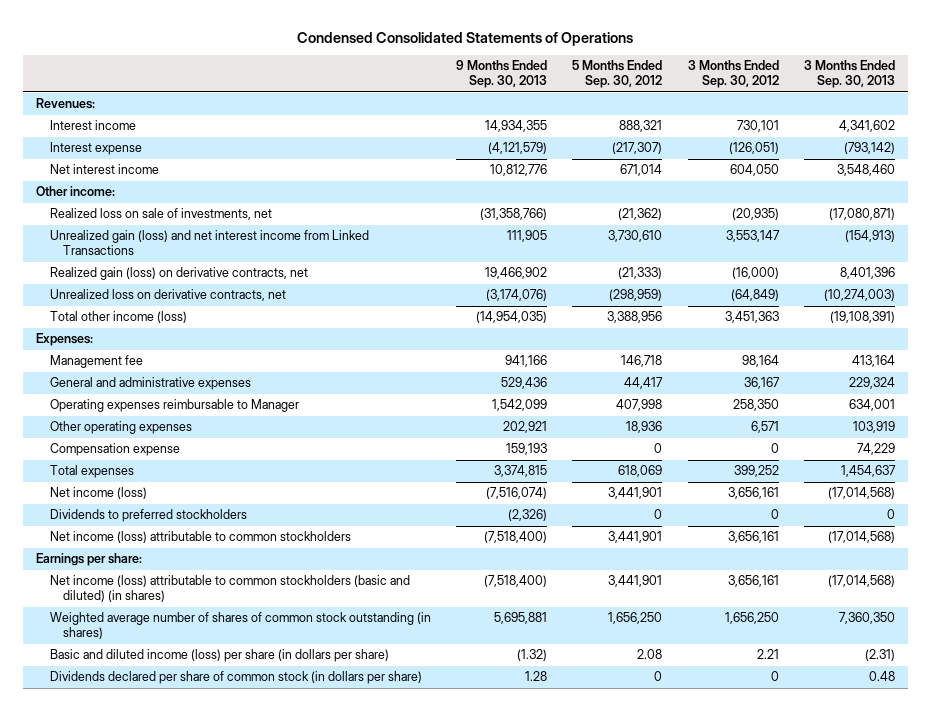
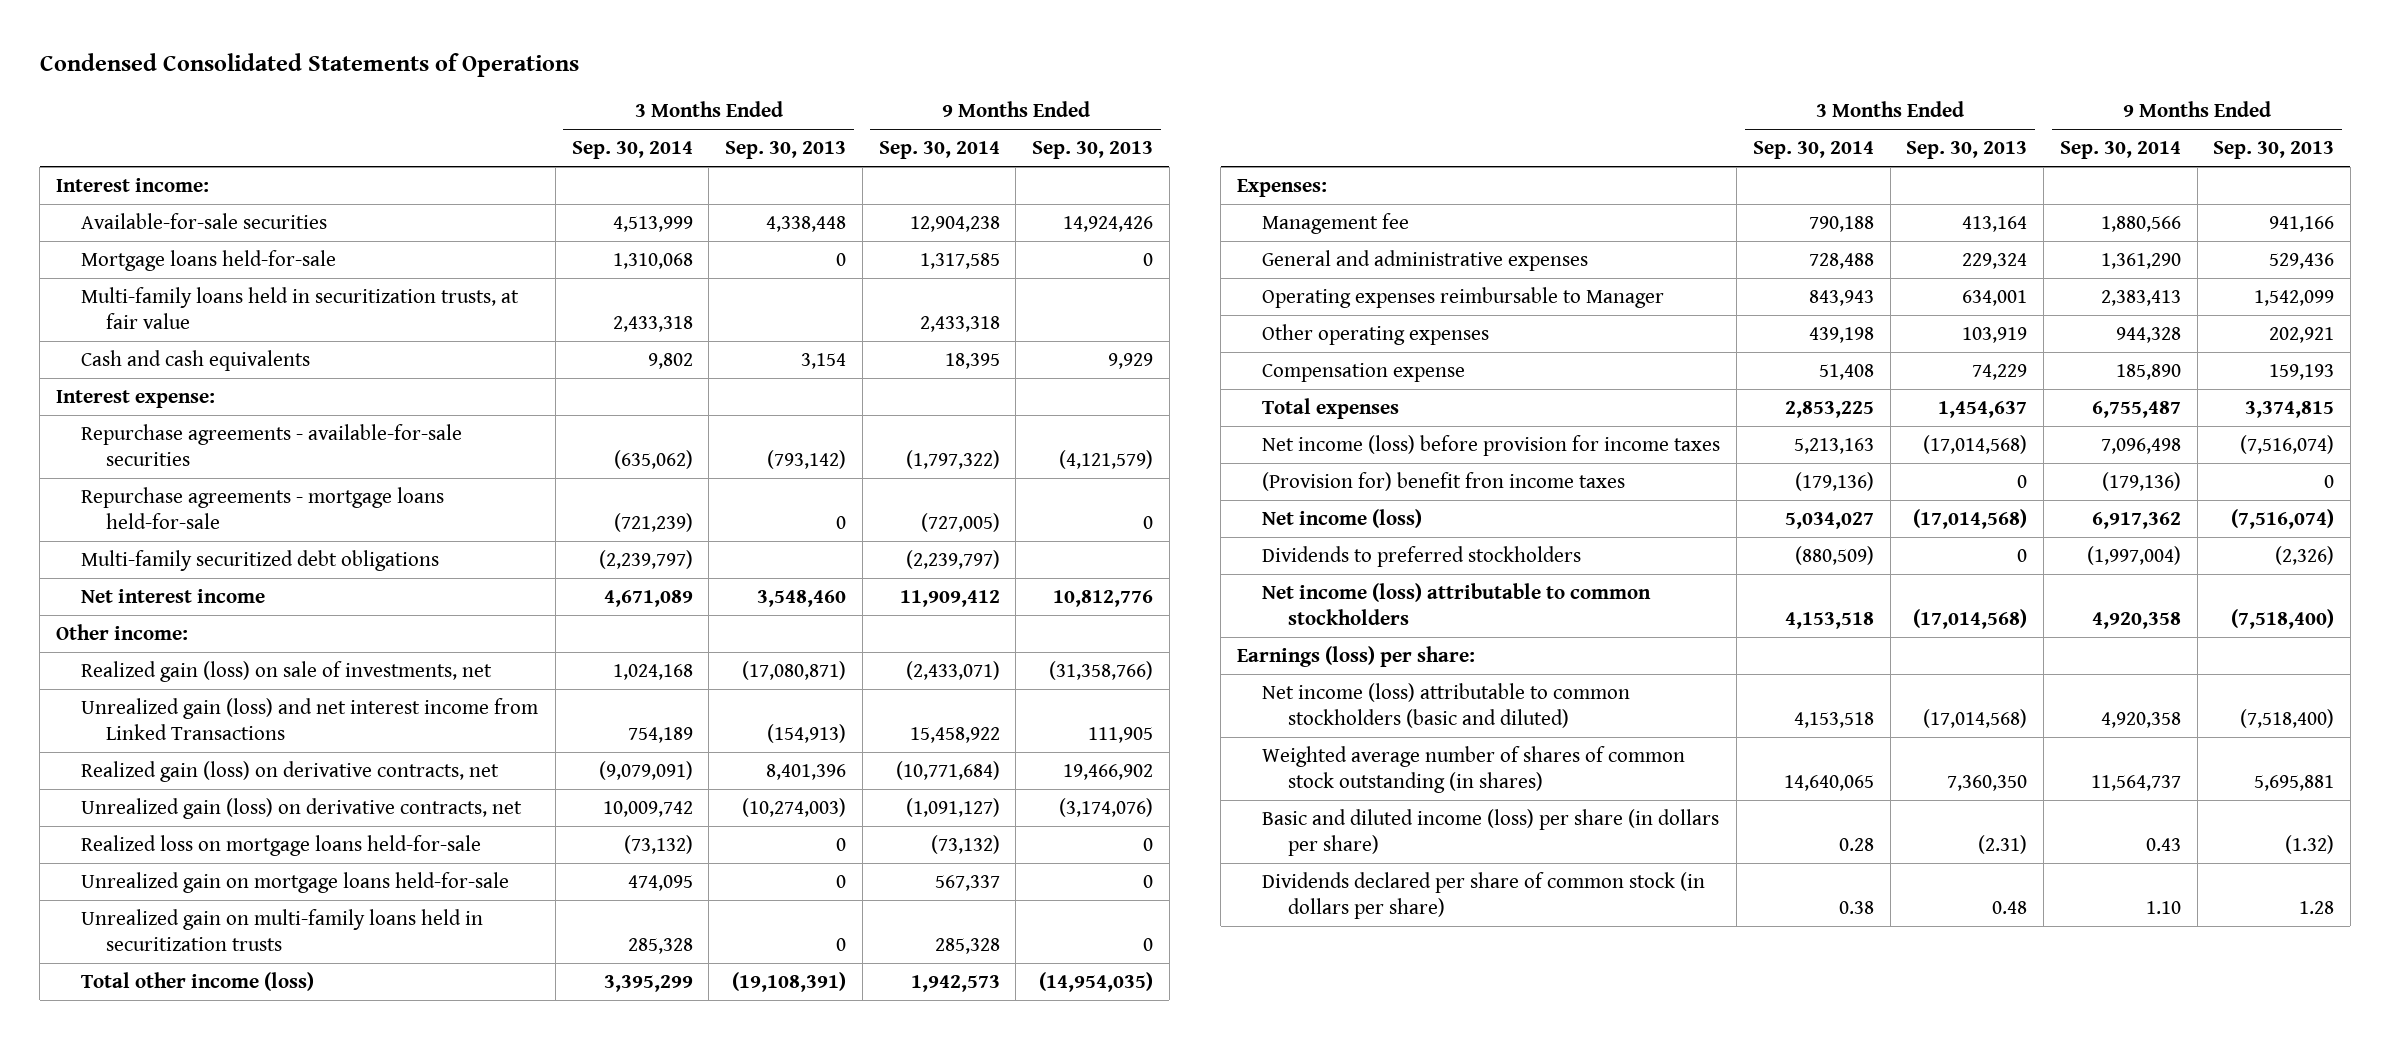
- | 9 Months Ended Sep. 30, 2013 | 5 Months Ended Sep. 30, 2012 | 3 Months Ended Sep. 30, 2012 | 3 Months Ended Sep. 30, 2013
+ | 3 Months Ended Sep. 30, 2014 | 3 Months Ended Sep. 30, 2013 | 9 Months Ended Sep. 30, 2014 | 9 Months Ended Sep. 30, 2013
- Revenues:
- Interest income | 14,934,355 | 888,321 | 730,101 | 4,341,602
- Interest expense | (4,121,579) | (217,307) | (126,051) | (793,142)
+ Interest income:
+ Available-for-sale securities | 4,513,999 | 4,338,448 | 12,904,238 | 14,924,426
+ Mortgage loans held-for-sale | 1,310,068 | 0 | 1,317,585 | 0
+ Multi-family loans held in securitization trusts, at fair value | 2,433,318 | | 2,433,318 |
+ Cash and cash equivalents | 9,802 | 3,154 | 18,395 | 9,929
+ Interest expense:
+ Repurchase agreements - available-for-sale securities | (635,062) | (793,142) | (1,797,322) | (4,121,579)
+ Repurchase agreements - mortgage loans held-for-sale | (721,239) | 0 | (727,005) | 0
+ Multi-family securitized debt obligations | (2,239,797) | | (2,239,797) |
- Realized loss on sale of investments, net | (31,358,766) | (21,362) | (20,935) | (17,080,871)
+ Realized gain (loss) on sale of investments, net | 1,024,168 | (17,080,871) | (2,433,071) | (31,358,766)
- Unrealized loss on derivative contracts, net | (3,174,076) | (298,959) | (64,849) | (10,274,003)
+ Unrealized gain (loss) on derivative contracts, net | 10,009,742 | (10,274,003) | (1,091,127) | (3,174,076)
+ Realized loss on mortgage loans held-for-sale | (73,132) | 0 | (73,132) | 0
+ Unrealized gain on mortgage loans held-for-sale | 474,095 | 0 | 567,337 | 0
+ Unrealized gain on multi-family loans held in securitization trusts | 285,328 | 0 | 285,328 | 0
+ Net income (loss) before provision for income taxes | 5,213,163 | (17,014,568) | 7,096,498 | (7,516,074)
+ (Provision for) benefit fron income taxes | (179,136) | 0 | (179,136) | 0
- Earnings per share:
- Net income (loss) attributable to common stockholders (basic and diluted) (in shares) | (7,518,400) | 3,441,901 | 3,656,161 | (17,014,568)
+ Earnings (loss) per share:
+ Net income (loss) attributable to common stockholders (basic and diluted) | 4,153,518 | (17,014,568) | 4,920,358 | (7,518,400)

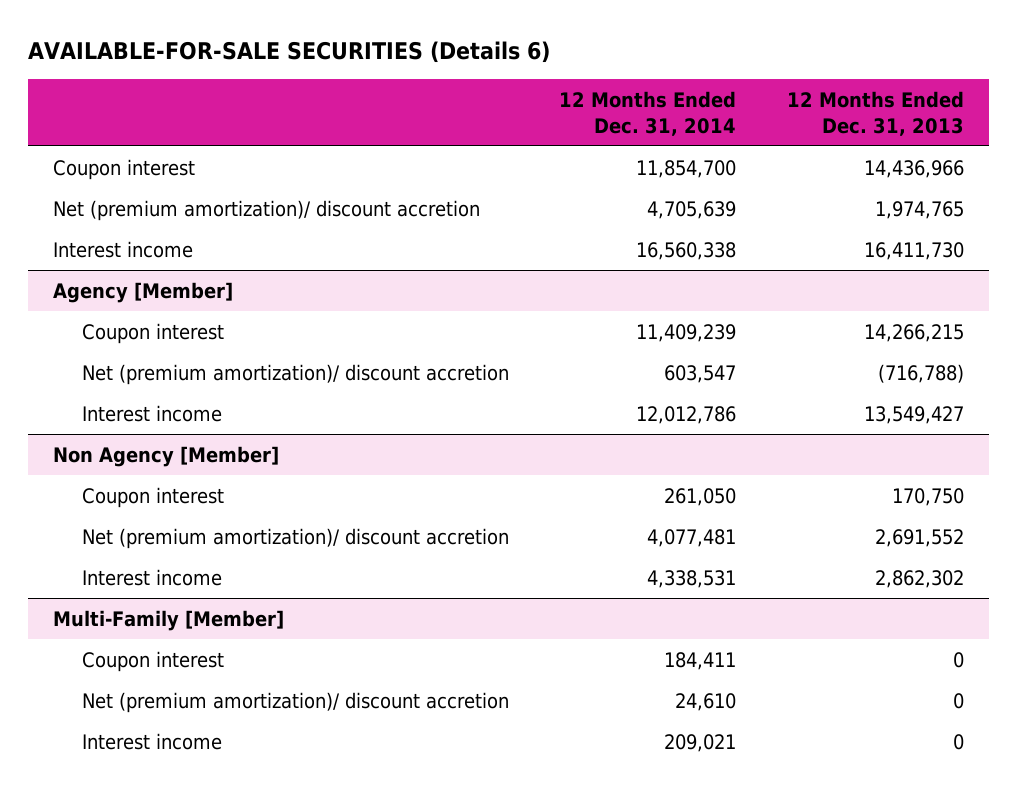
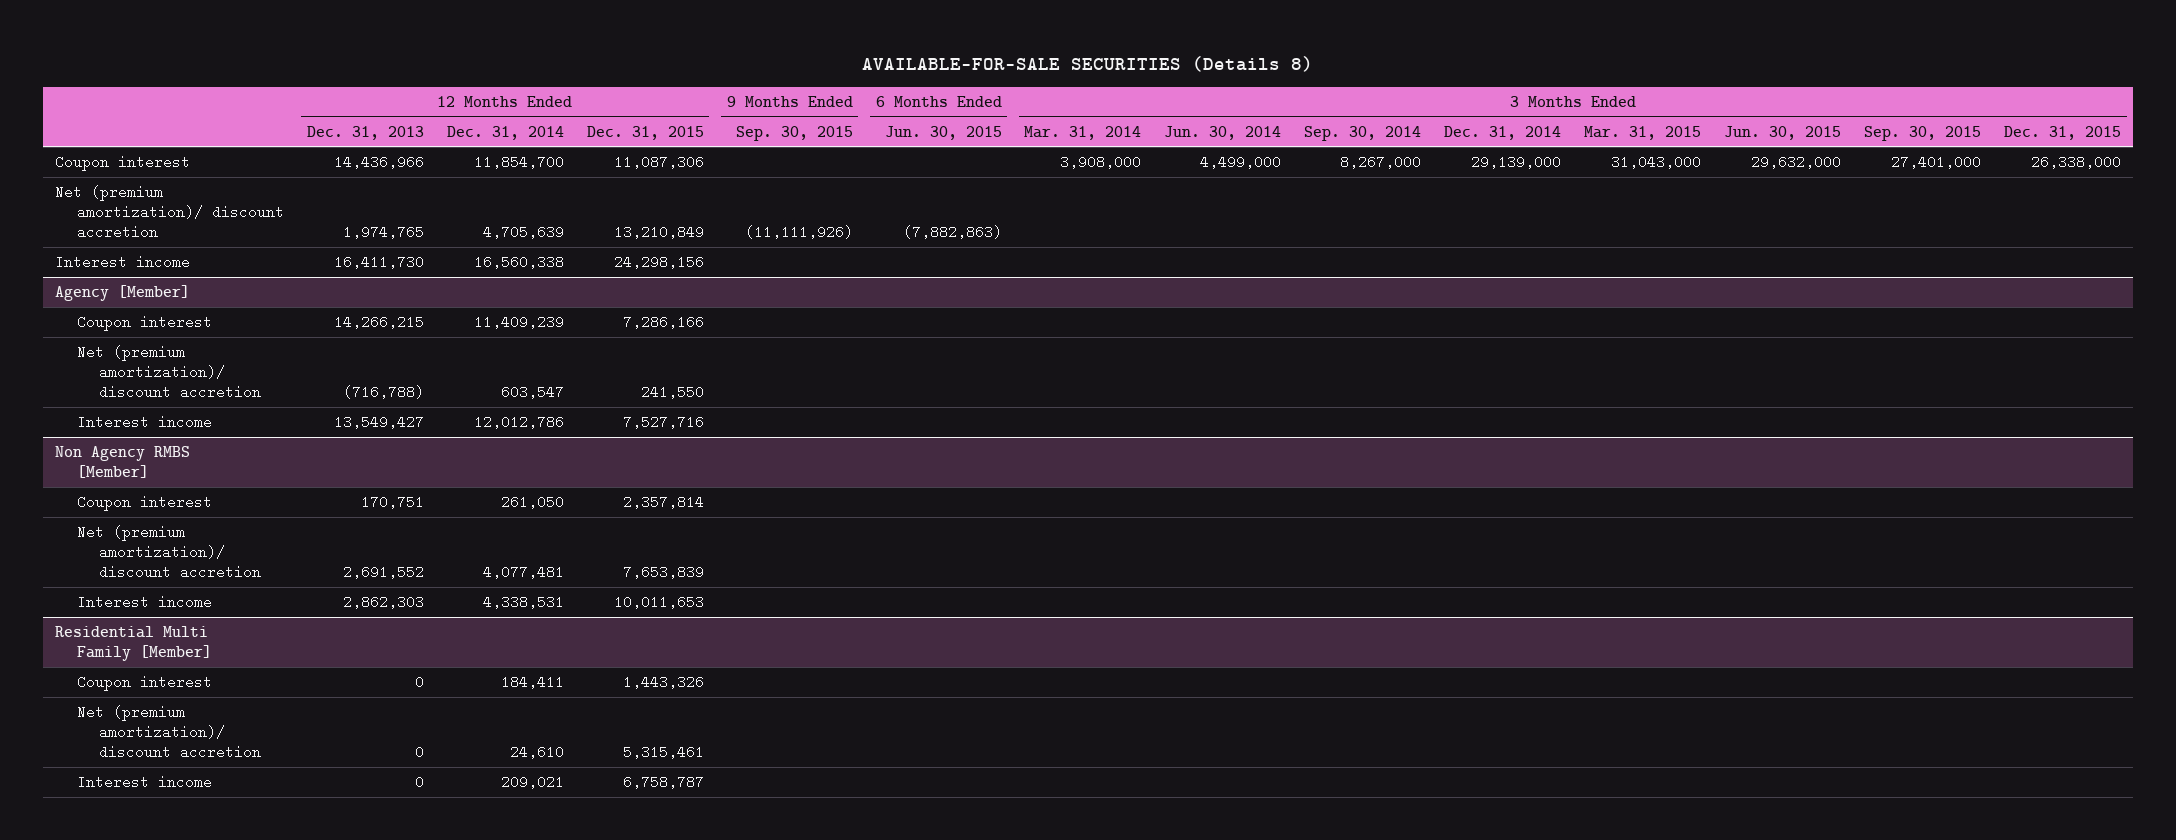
- AVAILABLE-FOR-SALE SECURITIES (Details 6)
+ AVAILABLE-FOR-SALE SECURITIES (Details 8)
- | 12 Months Ended Dec. 31, 2014 | 12 Months Ended Dec. 31, 2013
+ | 12 Months Ended Dec. 31, 2013 | 12 Months Ended Dec. 31, 2014 | 12 Months Ended Dec. 31, 2015 | 9 Months Ended Sep. 30, 2015 | 6 Months Ended Jun. 30, 2015 | 3 Months Ended Mar. 31, 2014 | 3 Months Ended Jun. 30, 2014 | 3 Months Ended Sep. 30, 2014 | 3 Months Ended Dec. 31, 2014 | 3 Months Ended Mar. 31, 2015 | 3 Months Ended Jun. 30, 2015 | 3 Months Ended Sep. 30, 2015 | 3 Months Ended Dec. 31, 2015
- Non Agency [Member]
- Coupon interest | 261,050 | 170,750
+ Non Agency RMBS [Member]
+ Coupon interest | 170,751 | 261,050 | 2,357,814 | | | | | | | | | |
- Interest income | 4,338,531 | 2,862,302
- Multi-Family [Member]
+ Interest income | 2,862,303 | 4,338,531 | 10,011,653 | | | | | | | | | |
+ Residential Multi Family [Member]

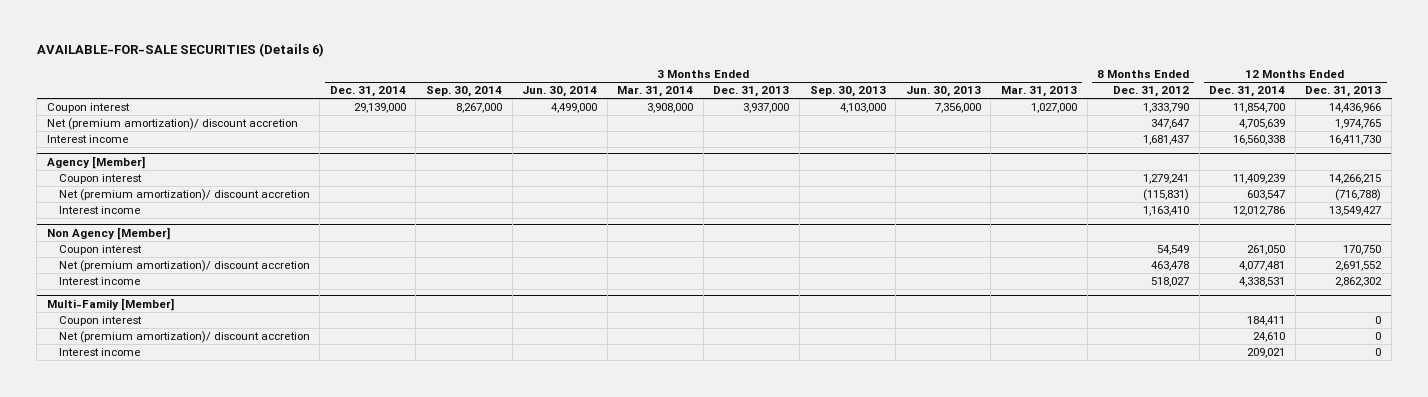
- AVAILABLE-FOR-SALE SECURITIES (Details 8)
+ AVAILABLE-FOR-SALE SECURITIES (Details 6)
- | 12 Months Ended Dec. 31, 2013 | 12 Months Ended Dec. 31, 2014 | 12 Months Ended Dec. 31, 2015 | 9 Months Ended Sep. 30, 2015 | 6 Months Ended Jun. 30, 2015 | 3 Months Ended Mar. 31, 2014 | 3 Months Ended Jun. 30, 2014 | 3 Months Ended Sep. 30, 2014 | 3 Months Ended Dec. 31, 2014 | 3 Months Ended Mar. 31, 2015 | 3 Months Ended Jun. 30, 2015 | 3 Months Ended Sep. 30, 2015 | 3 Months Ended Dec. 31, 2015
+ | 3 Months Ended Dec. 31, 2014 | 3 Months Ended Sep. 30, 2014 | 3 Months Ended Jun. 30, 2014 | 3 Months Ended Mar. 31, 2014 | 3 Months Ended Dec. 31, 2013 | 3 Months Ended Sep. 30, 2013 | 3 Months Ended Jun. 30, 2013 | 3 Months Ended Mar. 31, 2013 | 8 Months Ended Dec. 31, 2012 | 12 Months Ended Dec. 31, 2014 | 12 Months Ended Dec. 31, 2013
- Non Agency RMBS [Member]
- Coupon interest | 170,751 | 261,050 | 2,357,814 | | | | | | | | | |
+ Non Agency [Member]
+ Coupon interest | | | | | | | | | 54,549 | 261,050 | 170,750
- Interest income | 2,862,303 | 4,338,531 | 10,011,653 | | | | | | | | | |
- Residential Multi Family [Member]
+ Interest income | | | | | | | | | 518,027 | 4,338,531 | 2,862,302
+ Multi-Family [Member]

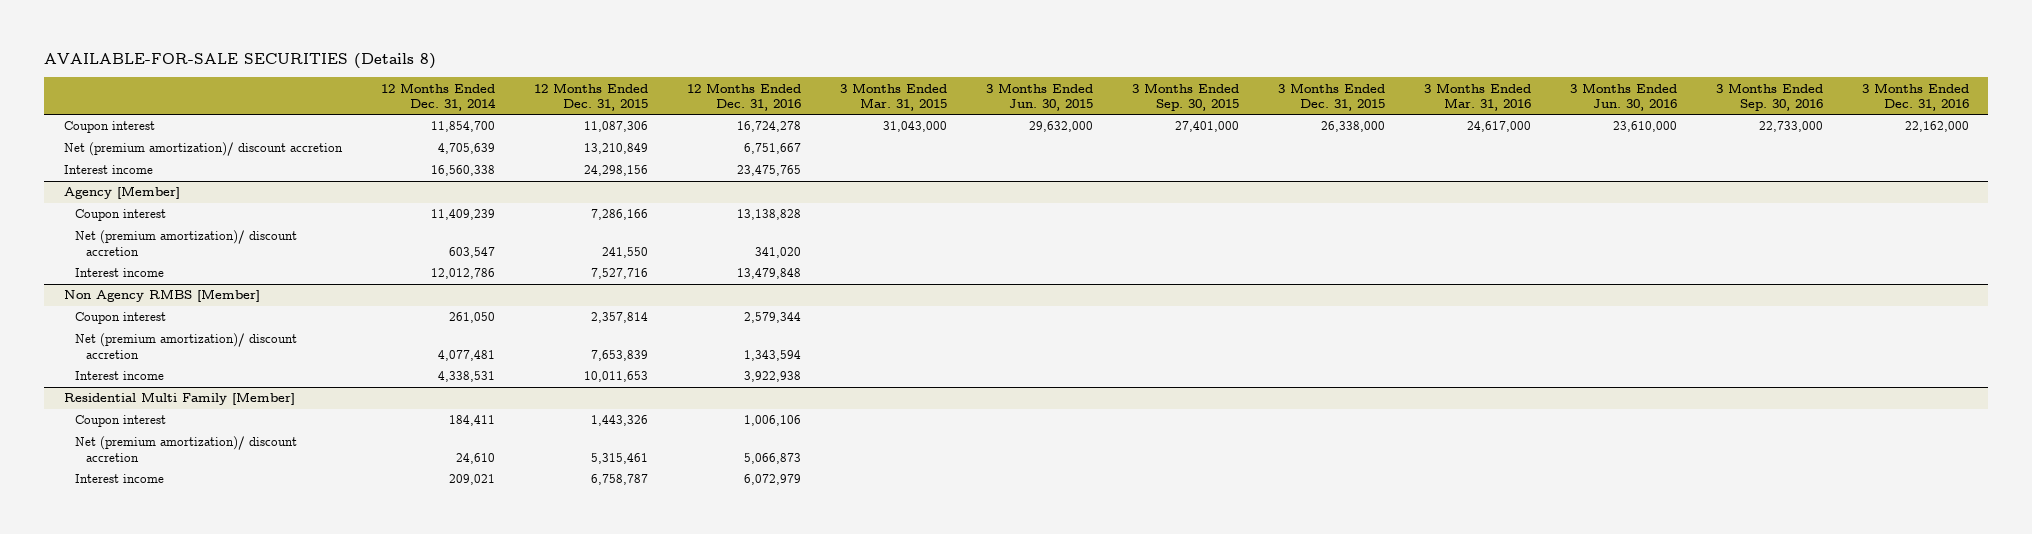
- AVAILABLE-FOR-SALE SECURITIES (Details 6)
+ AVAILABLE-FOR-SALE SECURITIES (Details 8)
- | 3 Months Ended Dec. 31, 2014 | 3 Months Ended Sep. 30, 2014 | 3 Months Ended Jun. 30, 2014 | 3 Months Ended Mar. 31, 2014 | 3 Months Ended Dec. 31, 2013 | 3 Months Ended Sep. 30, 2013 | 3 Months Ended Jun. 30, 2013 | 3 Months Ended Mar. 31, 2013 | 8 Months Ended Dec. 31, 2012 | 12 Months Ended Dec. 31, 2014 | 12 Months Ended Dec. 31, 2013
+ | 12 Months Ended Dec. 31, 2014 | 12 Months Ended Dec. 31, 2015 | 12 Months Ended Dec. 31, 2016 | 3 Months Ended Mar. 31, 2015 | 3 Months Ended Jun. 30, 2015 | 3 Months Ended Sep. 30, 2015 | 3 Months Ended Dec. 31, 2015 | 3 Months Ended Mar. 31, 2016 | 3 Months Ended Jun. 30, 2016 | 3 Months Ended Sep. 30, 2016 | 3 Months Ended Dec. 31, 2016
- Non Agency [Member]
+ Non Agency RMBS [Member]
- Multi-Family [Member]
+ Residential Multi Family [Member]

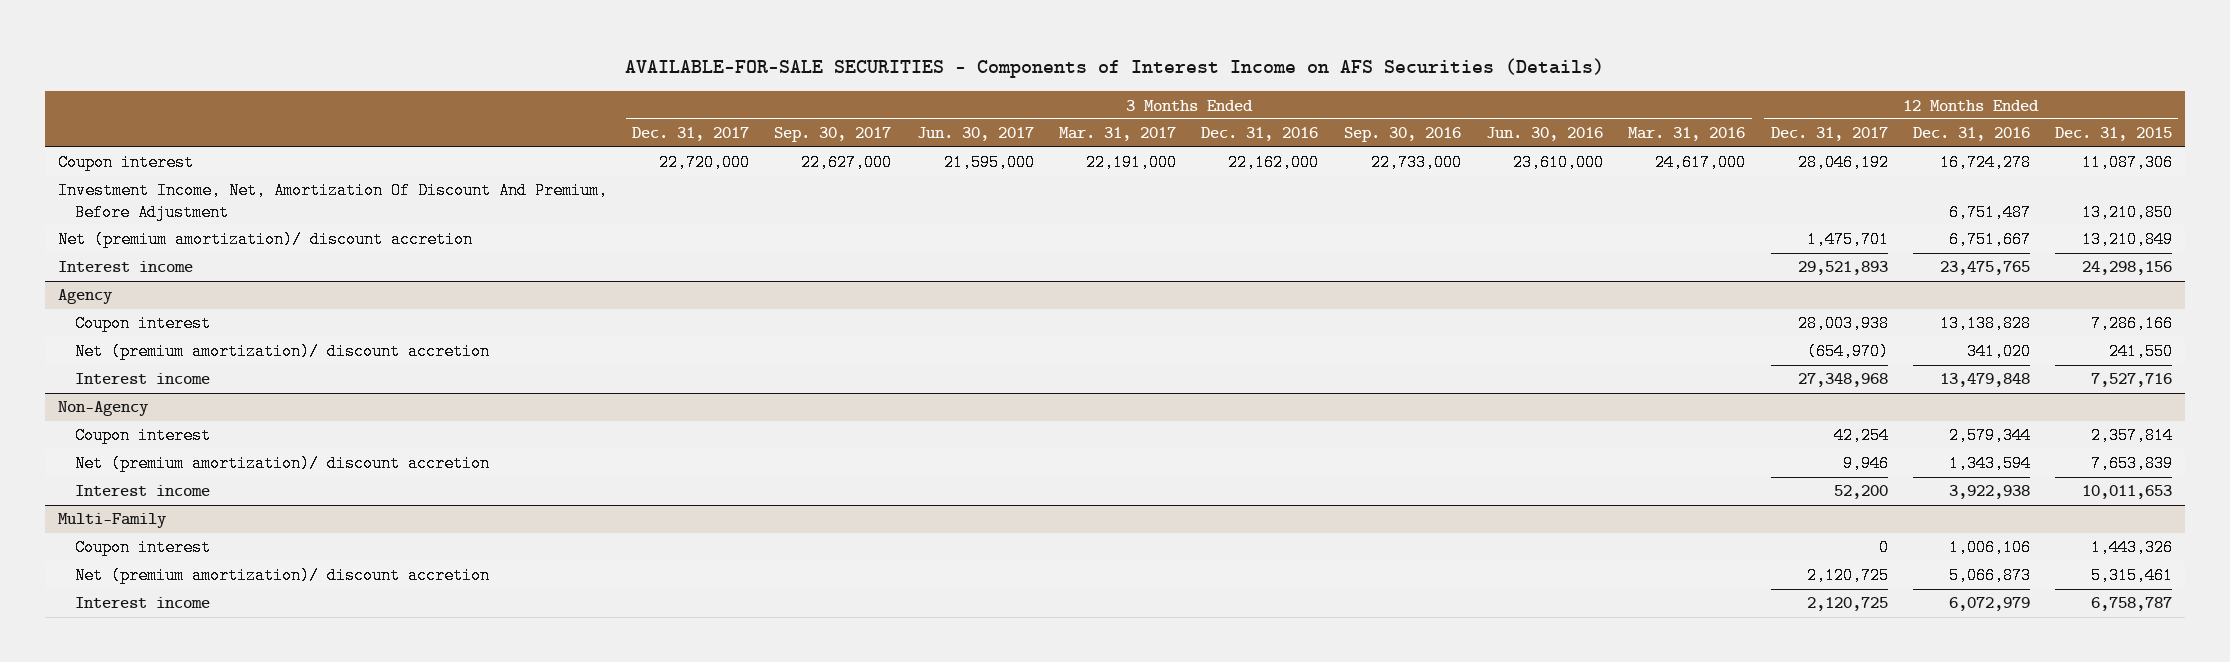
- AVAILABLE-FOR-SALE SECURITIES (Details 8)
+ AVAILABLE-FOR-SALE SECURITIES - Components of Interest Income on AFS Securities (Details)
- | 12 Months Ended Dec. 31, 2014 | 12 Months Ended Dec. 31, 2015 | 12 Months Ended Dec. 31, 2016 | 3 Months Ended Mar. 31, 2015 | 3 Months Ended Jun. 30, 2015 | 3 Months Ended Sep. 30, 2015 | 3 Months Ended Dec. 31, 2015 | 3 Months Ended Mar. 31, 2016 | 3 Months Ended Jun. 30, 2016 | 3 Months Ended Sep. 30, 2016 | 3 Months Ended Dec. 31, 2016
+ | 3 Months Ended Dec. 31, 2017 | 3 Months Ended Sep. 30, 2017 | 3 Months Ended Jun. 30, 2017 | 3 Months Ended Mar. 31, 2017 | 3 Months Ended Dec. 31, 2016 | 3 Months Ended Sep. 30, 2016 | 3 Months Ended Jun. 30, 2016 | 3 Months Ended Mar. 31, 2016 | 12 Months Ended Dec. 31, 2017 | 12 Months Ended Dec. 31, 2016 | 12 Months Ended Dec. 31, 2015
+ Investment Income, Net, Amortization Of Discount And Premium, Before Adjustment | | | | | | | | | | 6,751,487 | 13,210,850
- Agency [Member]
+ Agency
- Non Agency RMBS [Member]
+ Non-Agency
- Residential Multi Family [Member]
+ Multi-Family

